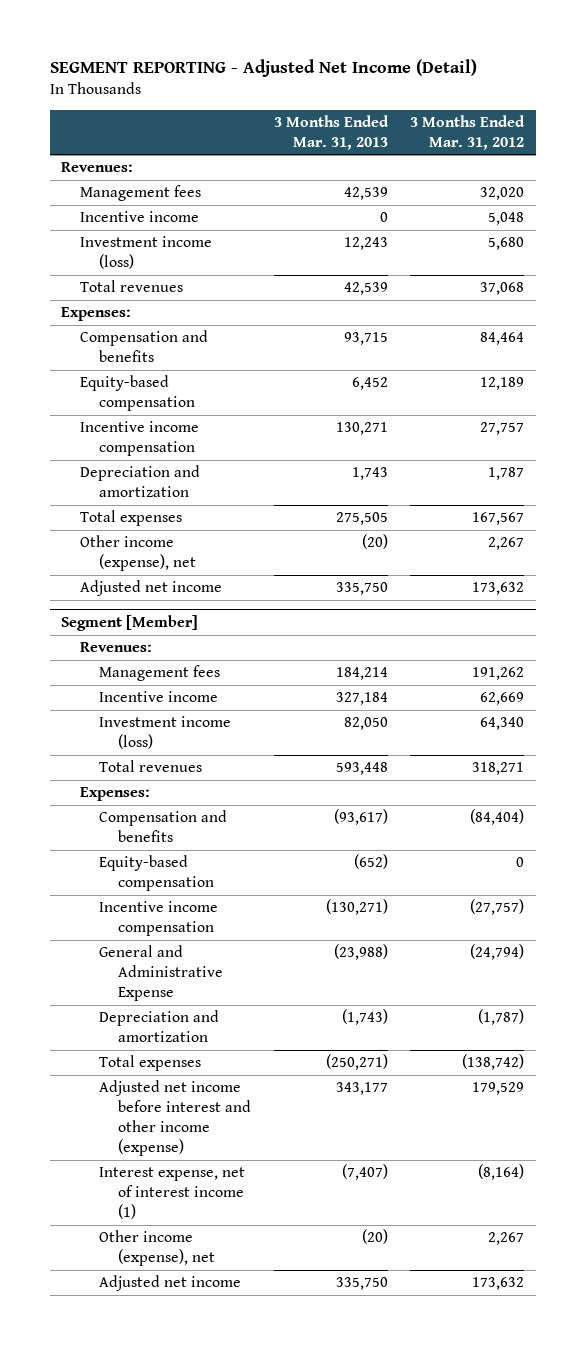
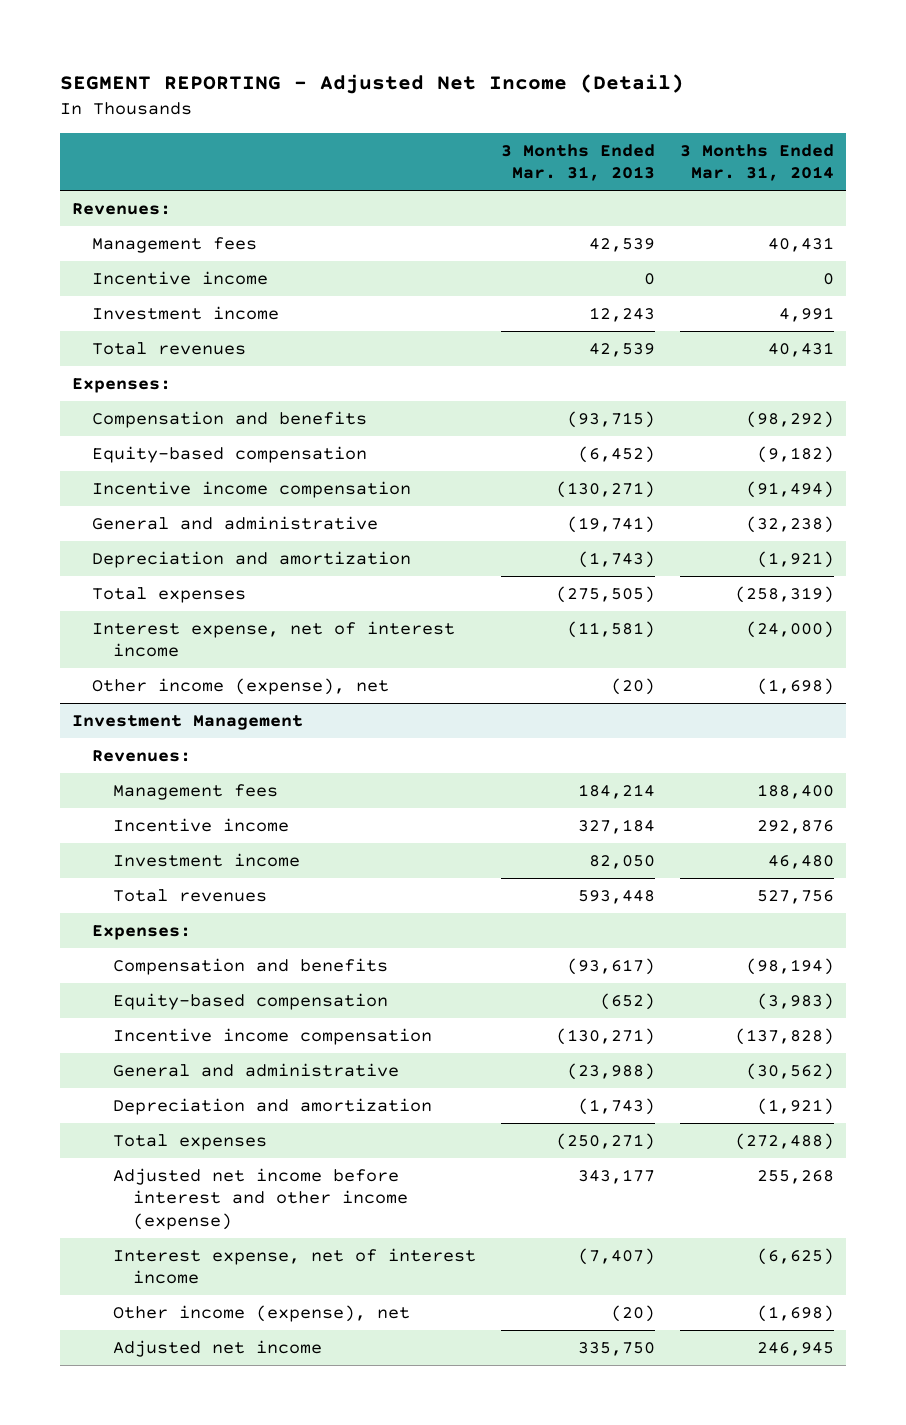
- | 3 Months Ended Mar. 31, 2013 | 3 Months Ended Mar. 31, 2012
+ | 3 Months Ended Mar. 31, 2013 | 3 Months Ended Mar. 31, 2014
- Investment income (loss) | 12,243 | 5,680
+ Investment income | 12,243 | 4,991
- Compensation and benefits | 93,715 | 84,464
- Equity-based compensation | 6,452 | 12,189
- Incentive income compensation | 130,271 | 27,757
- Depreciation and amortization | 1,743 | 1,787
- Total expenses | 275,505 | 167,567
+ Compensation and benefits | (93,715) | (98,292)
+ Equity-based compensation | (6,452) | (9,182)
+ Incentive income compensation | (130,271) | (91,494)
+ General and administrative | (19,741) | (32,238)
+ Depreciation and amortization | (1,743) | (1,921)
+ Total expenses | (275,505) | (258,319)
+ Interest expense, net of interest income | (11,581) | (24,000)
- Adjusted net income | 335,750 | 173,632
- Segment [Member]
+ Investment Management
- Investment income (loss) | 82,050 | 64,340
+ Investment income | 82,050 | 46,480
- General and Administrative Expense | (23,988) | (24,794)
+ General and administrative | (23,988) | (30,562)
- Interest expense, net of interest income (1) | (7,407) | (8,164)
+ Interest expense, net of interest income | (7,407) | (6,625)

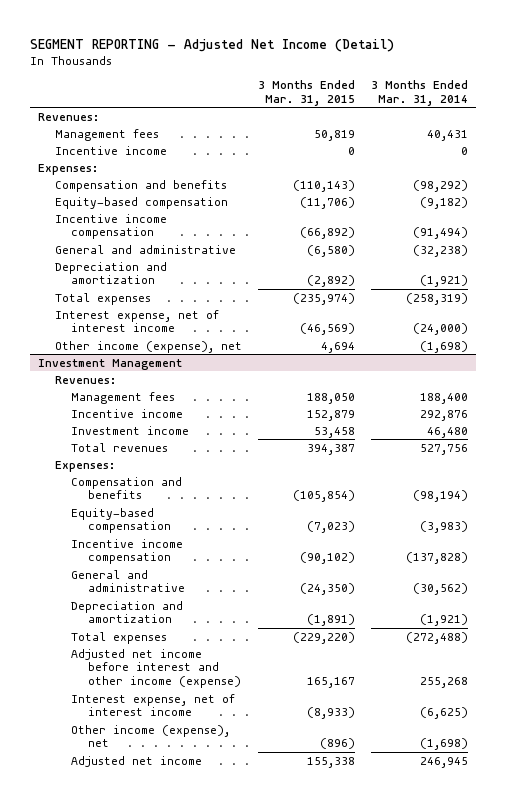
- | 3 Months Ended Mar. 31, 2013 | 3 Months Ended Mar. 31, 2014
+ | 3 Months Ended Mar. 31, 2015 | 3 Months Ended Mar. 31, 2014
- Investment income | 12,243 | 4,991
- Total revenues | 42,539 | 40,431

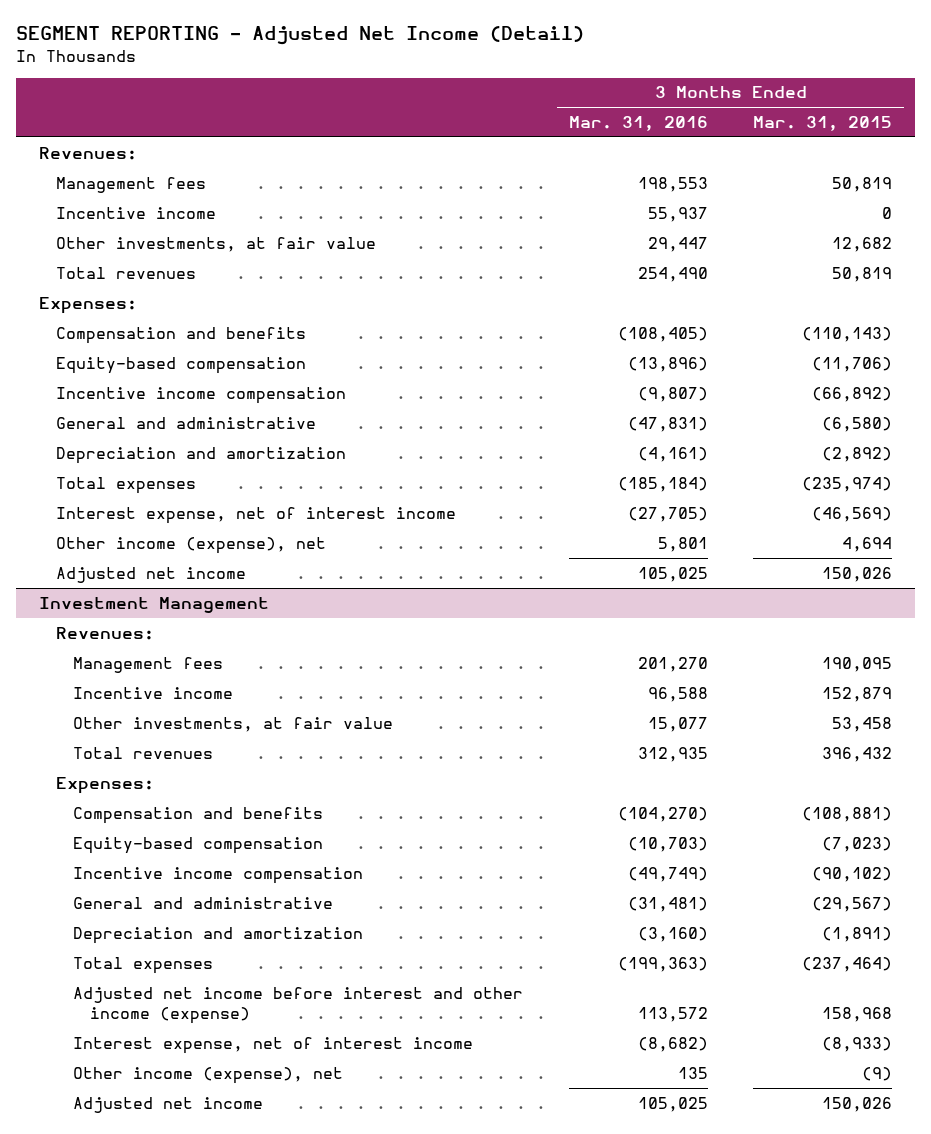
- | 3 Months Ended Mar. 31, 2015 | 3 Months Ended Mar. 31, 2014
+ | 3 Months Ended Mar. 31, 2016 | 3 Months Ended Mar. 31, 2015
+ Other investments, at fair value | 29,447 | 12,682
+ Total revenues | 254,490 | 50,819
+ Adjusted net income | 105,025 | 150,026
@ Investment Management
- Management fees | 188,050 | 188,400
+ Management fees | 201,270 | 190,095
- Investment income | 53,458 | 46,480
- Total revenues | 394,387 | 527,756
+ Other investments, at fair value | 15,077 | 53,458
+ Total revenues | 312,935 | 396,432
- Compensation and benefits | (105,854) | (98,194)
+ Compensation and benefits | (104,270) | (108,881)
- General and administrative | (24,350) | (30,562)
+ General and administrative | (31,481) | (29,567)
- Total expenses | (229,220) | (272,488)
- Adjusted net income before interest and other income (expense) | 165,167 | 255,268
+ Total expenses | (199,363) | (237,464)
+ Adjusted net income before interest and other income (expense) | 113,572 | 158,968
- Other income (expense), net | (896) | (1,698)
- Adjusted net income | 155,338 | 246,945
+ Other income (expense), net | 135 | (9)
+ Adjusted net income | 105,025 | 150,026

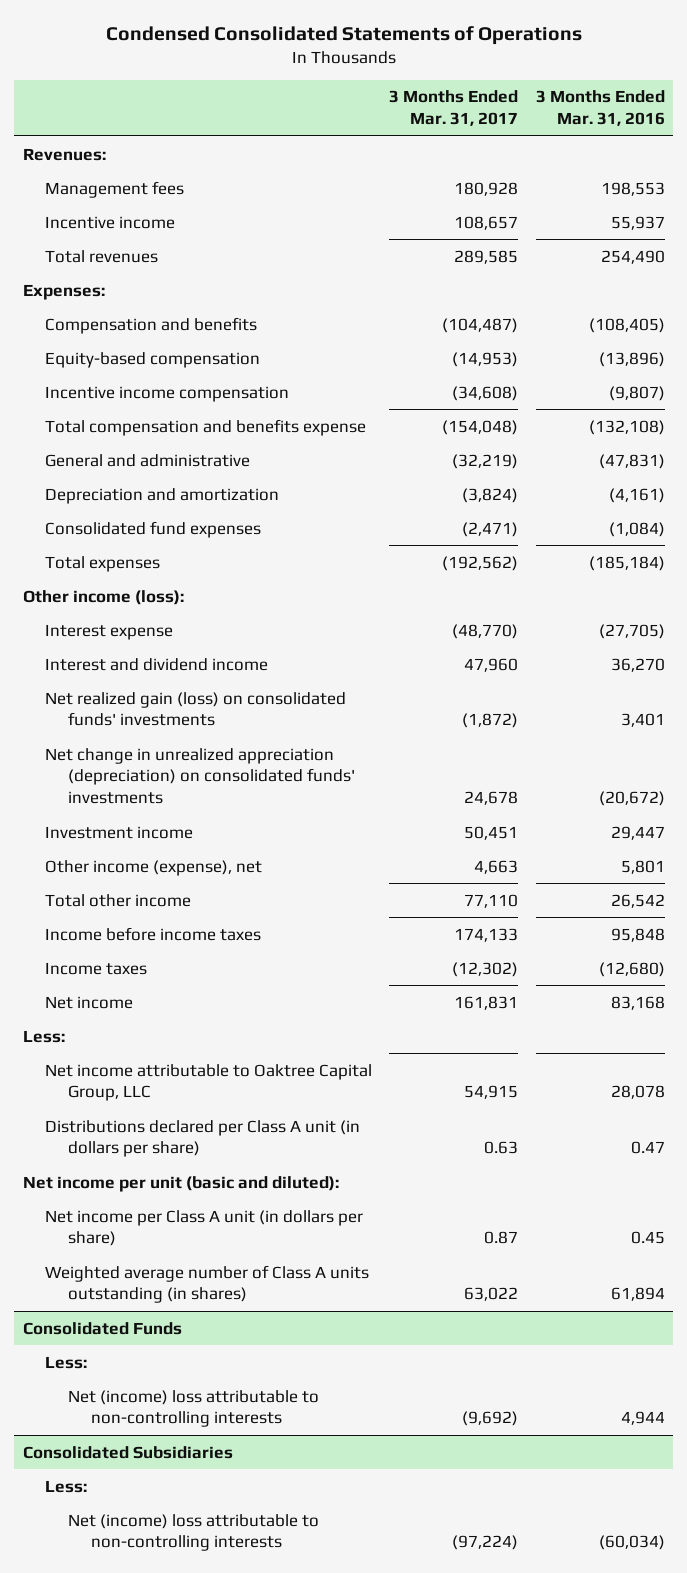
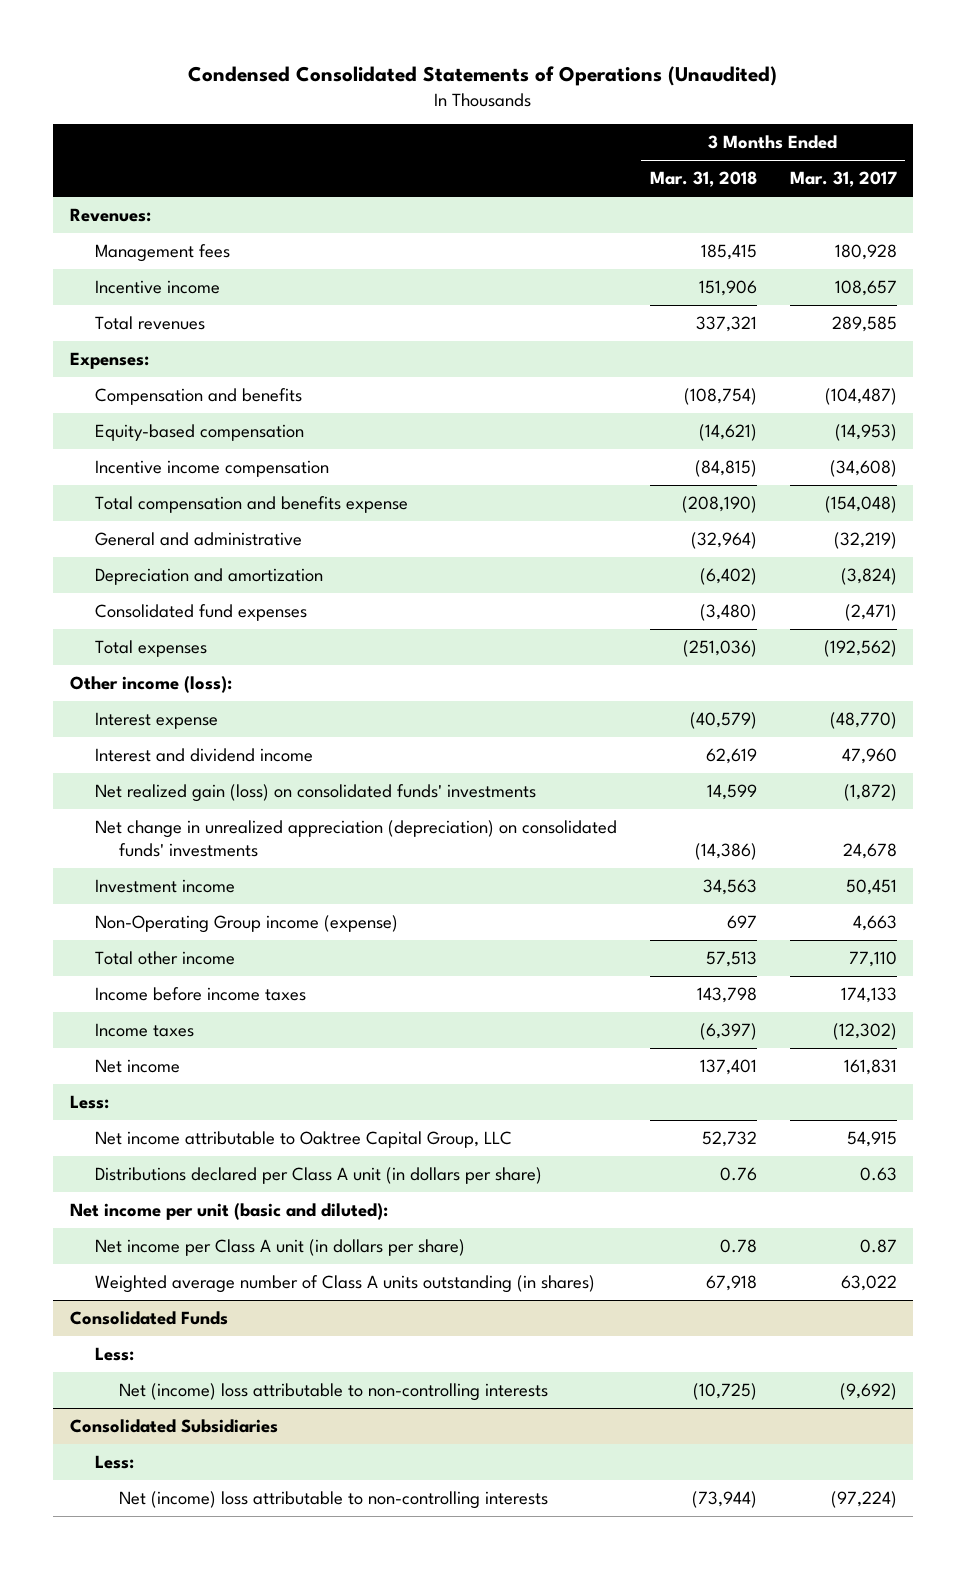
- Condensed Consolidated Statements of Operations
+ Condensed Consolidated Statements of Operations (Unaudited)
- | 3 Months Ended Mar. 31, 2017 | 3 Months Ended Mar. 31, 2016
+ | 3 Months Ended Mar. 31, 2018 | 3 Months Ended Mar. 31, 2017
- Other income (expense), net | 4,663 | 5,801
+ Non-Operating Group income (expense) | 697 | 4,663

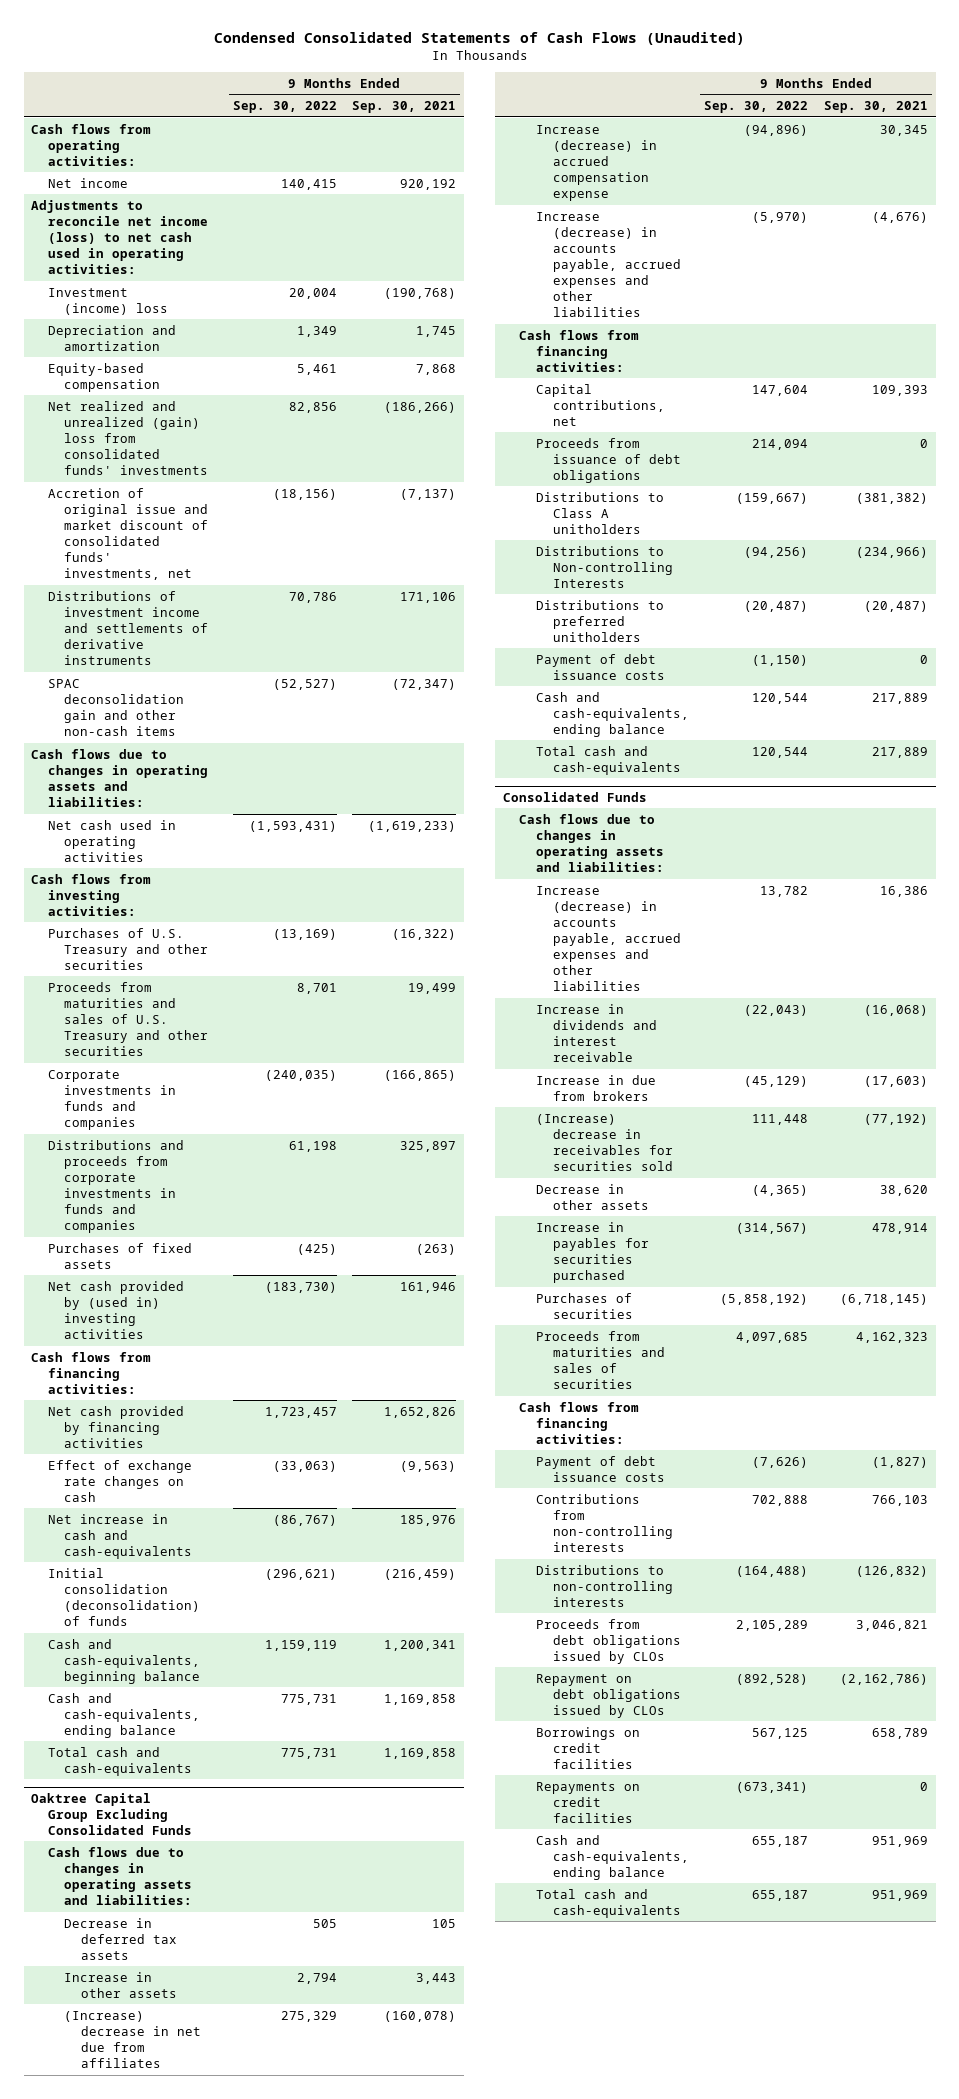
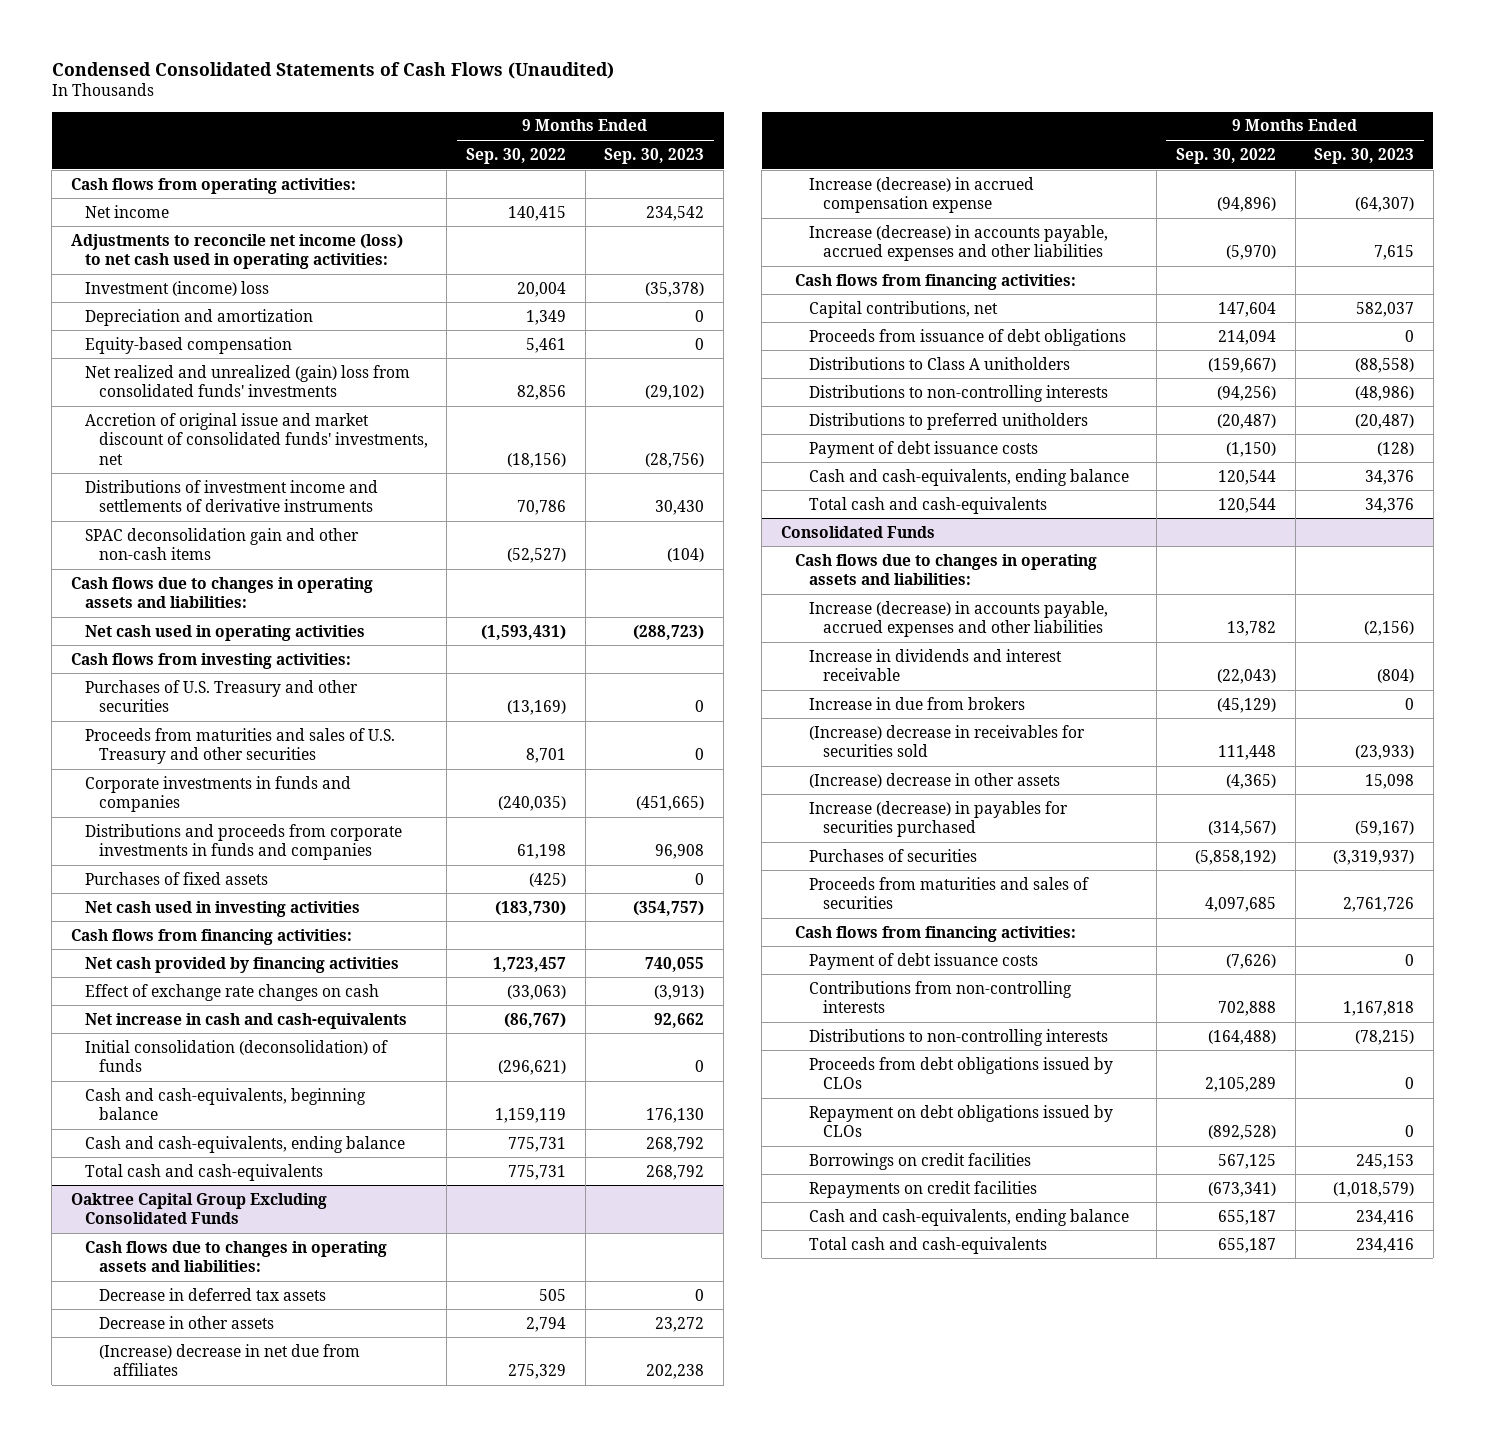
- | 9 Months Ended Sep. 30, 2022 | 9 Months Ended Sep. 30, 2021
+ | 9 Months Ended Sep. 30, 2022 | 9 Months Ended Sep. 30, 2023
- Net cash provided by (used in) investing activities | (183,730) | 161,946
+ Net cash used in investing activities | (183,730) | (354,757)
@ Oaktree Capital Group Excluding Consolidated Funds
- Increase in other assets | 2,794 | 3,443
+ Decrease in other assets | 2,794 | 23,272
- Distributions to Non-controlling Interests | (94,256) | (234,966)
+ Distributions to non-controlling interests | (94,256) | (48,986)
@ Consolidated Funds
- Decrease in other assets | (4,365) | 38,620
- Increase in payables for securities purchased | (314,567) | 478,914
+ (Increase) decrease in other assets | (4,365) | 15,098
+ Increase (decrease) in payables for securities purchased | (314,567) | (59,167)

